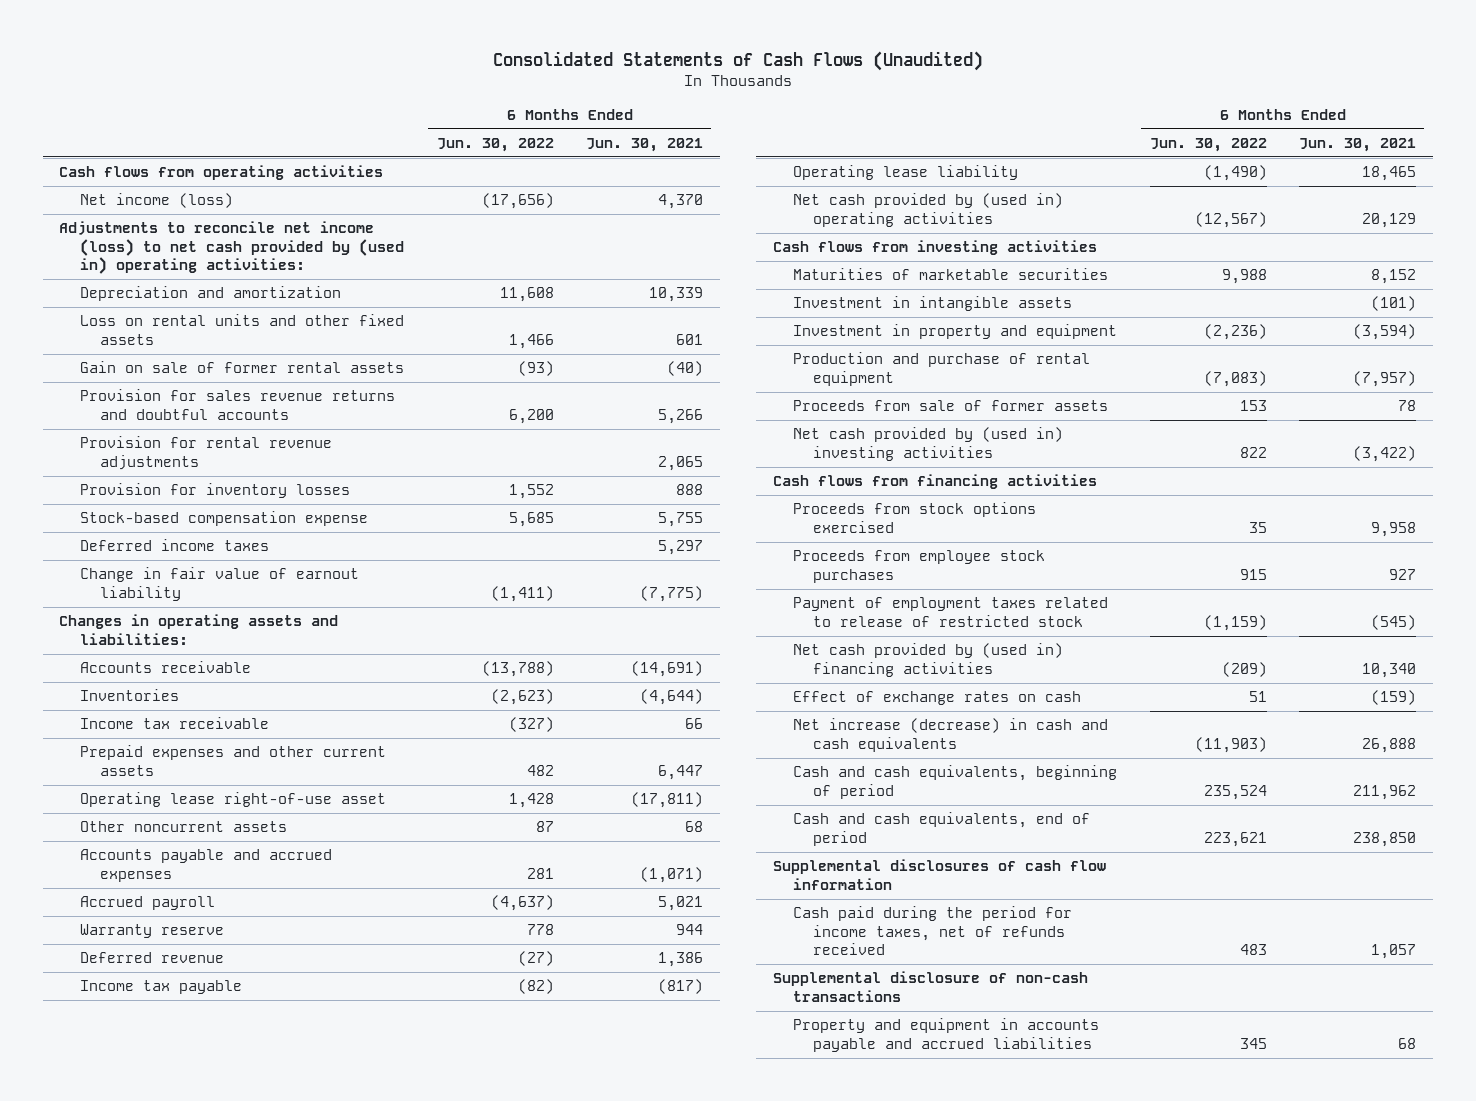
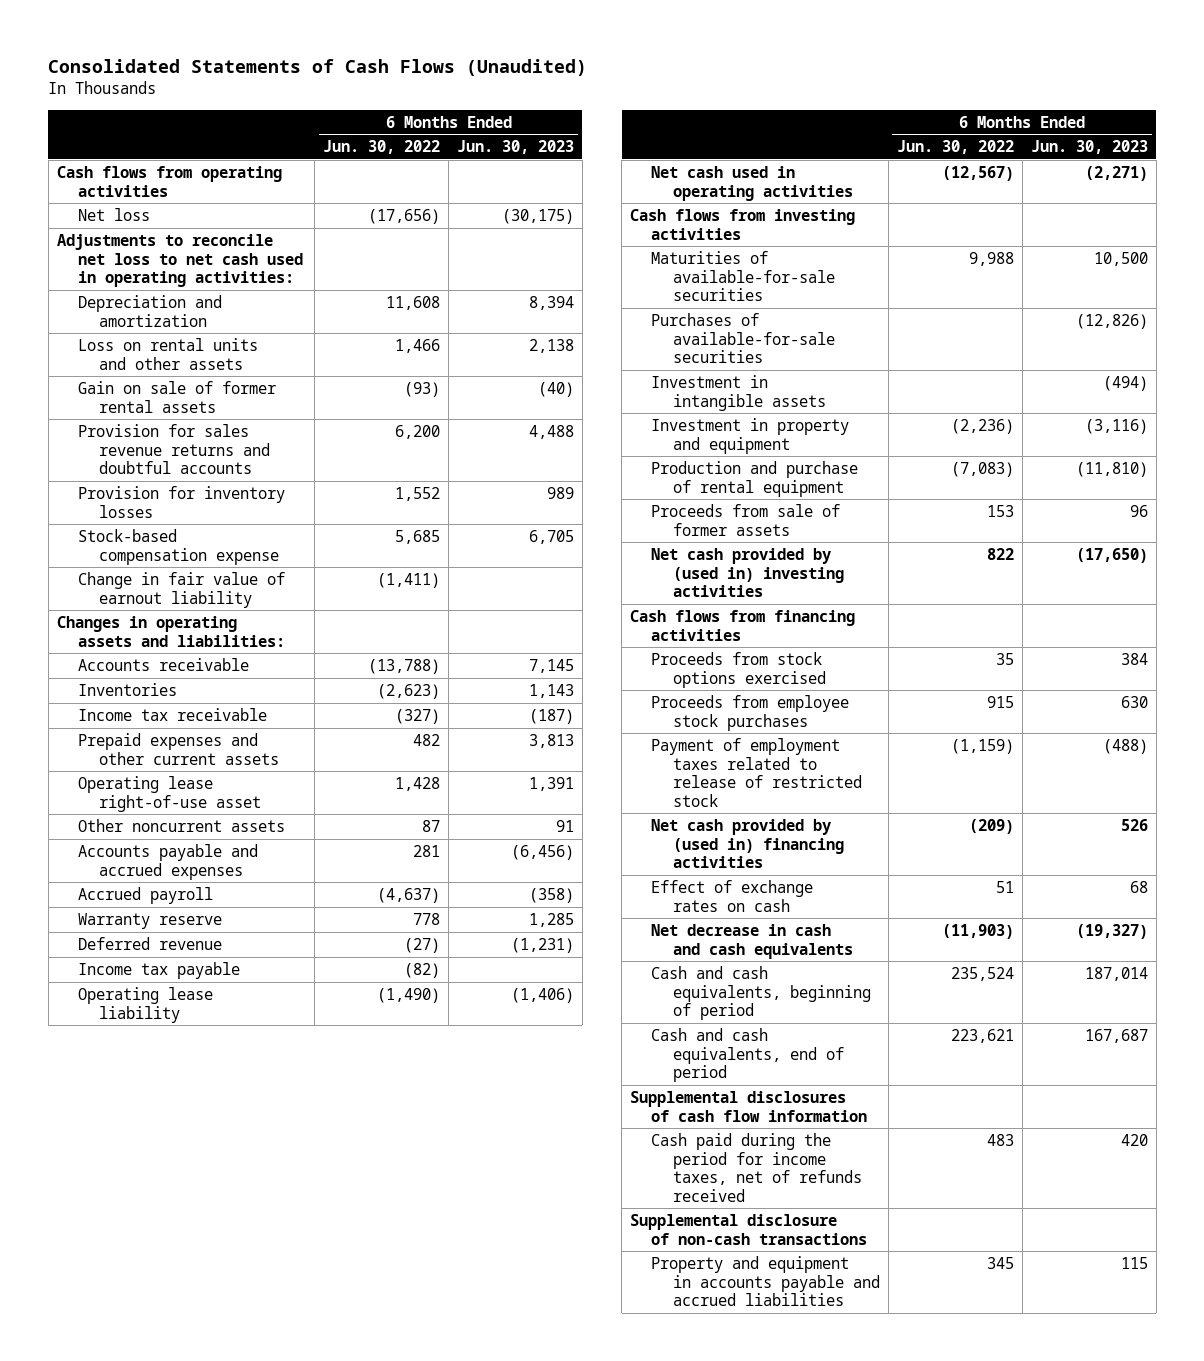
- | 6 Months Ended Jun. 30, 2022 | 6 Months Ended Jun. 30, 2021
+ | 6 Months Ended Jun. 30, 2022 | 6 Months Ended Jun. 30, 2023
- Net income (loss) | (17,656) | 4,370
- Adjustments to reconcile net income (loss) to net cash provided by (used in) operating activities:
+ Net loss | (17,656) | (30,175)
+ Adjustments to reconcile net loss to net cash used in operating activities:
- Loss on rental units and other fixed assets | 1,466 | 601
+ Loss on rental units and other assets | 1,466 | 2,138
- Provision for rental revenue adjustments | | 2,065
- Deferred income taxes | | 5,297
- Net cash provided by (used in) operating activities | (12,567) | 20,129
+ Net cash used in operating activities | (12,567) | (2,271)
- Maturities of marketable securities | 9,988 | 8,152
+ Maturities of available-for-sale securities | 9,988 | 10,500
+ Purchases of available-for-sale securities | | (12,826)
- Net increase (decrease) in cash and cash equivalents | (11,903) | 26,888
+ Net decrease in cash and cash equivalents | (11,903) | (19,327)

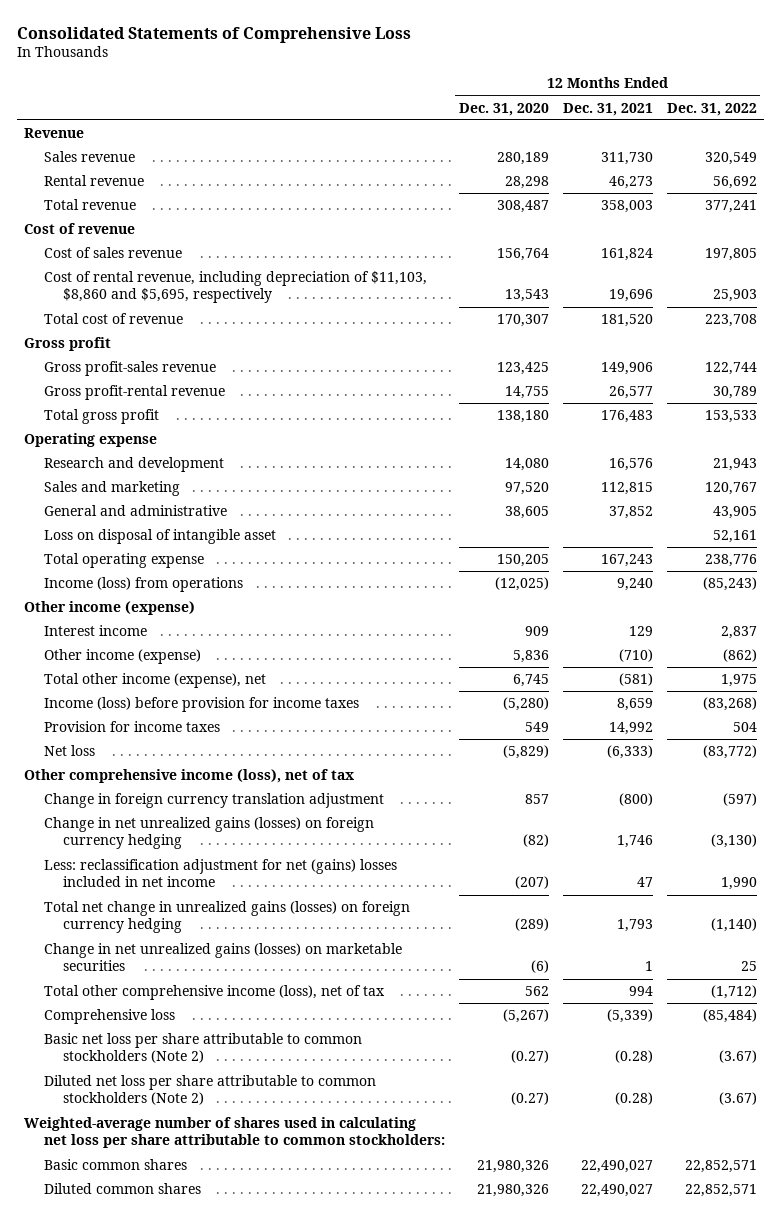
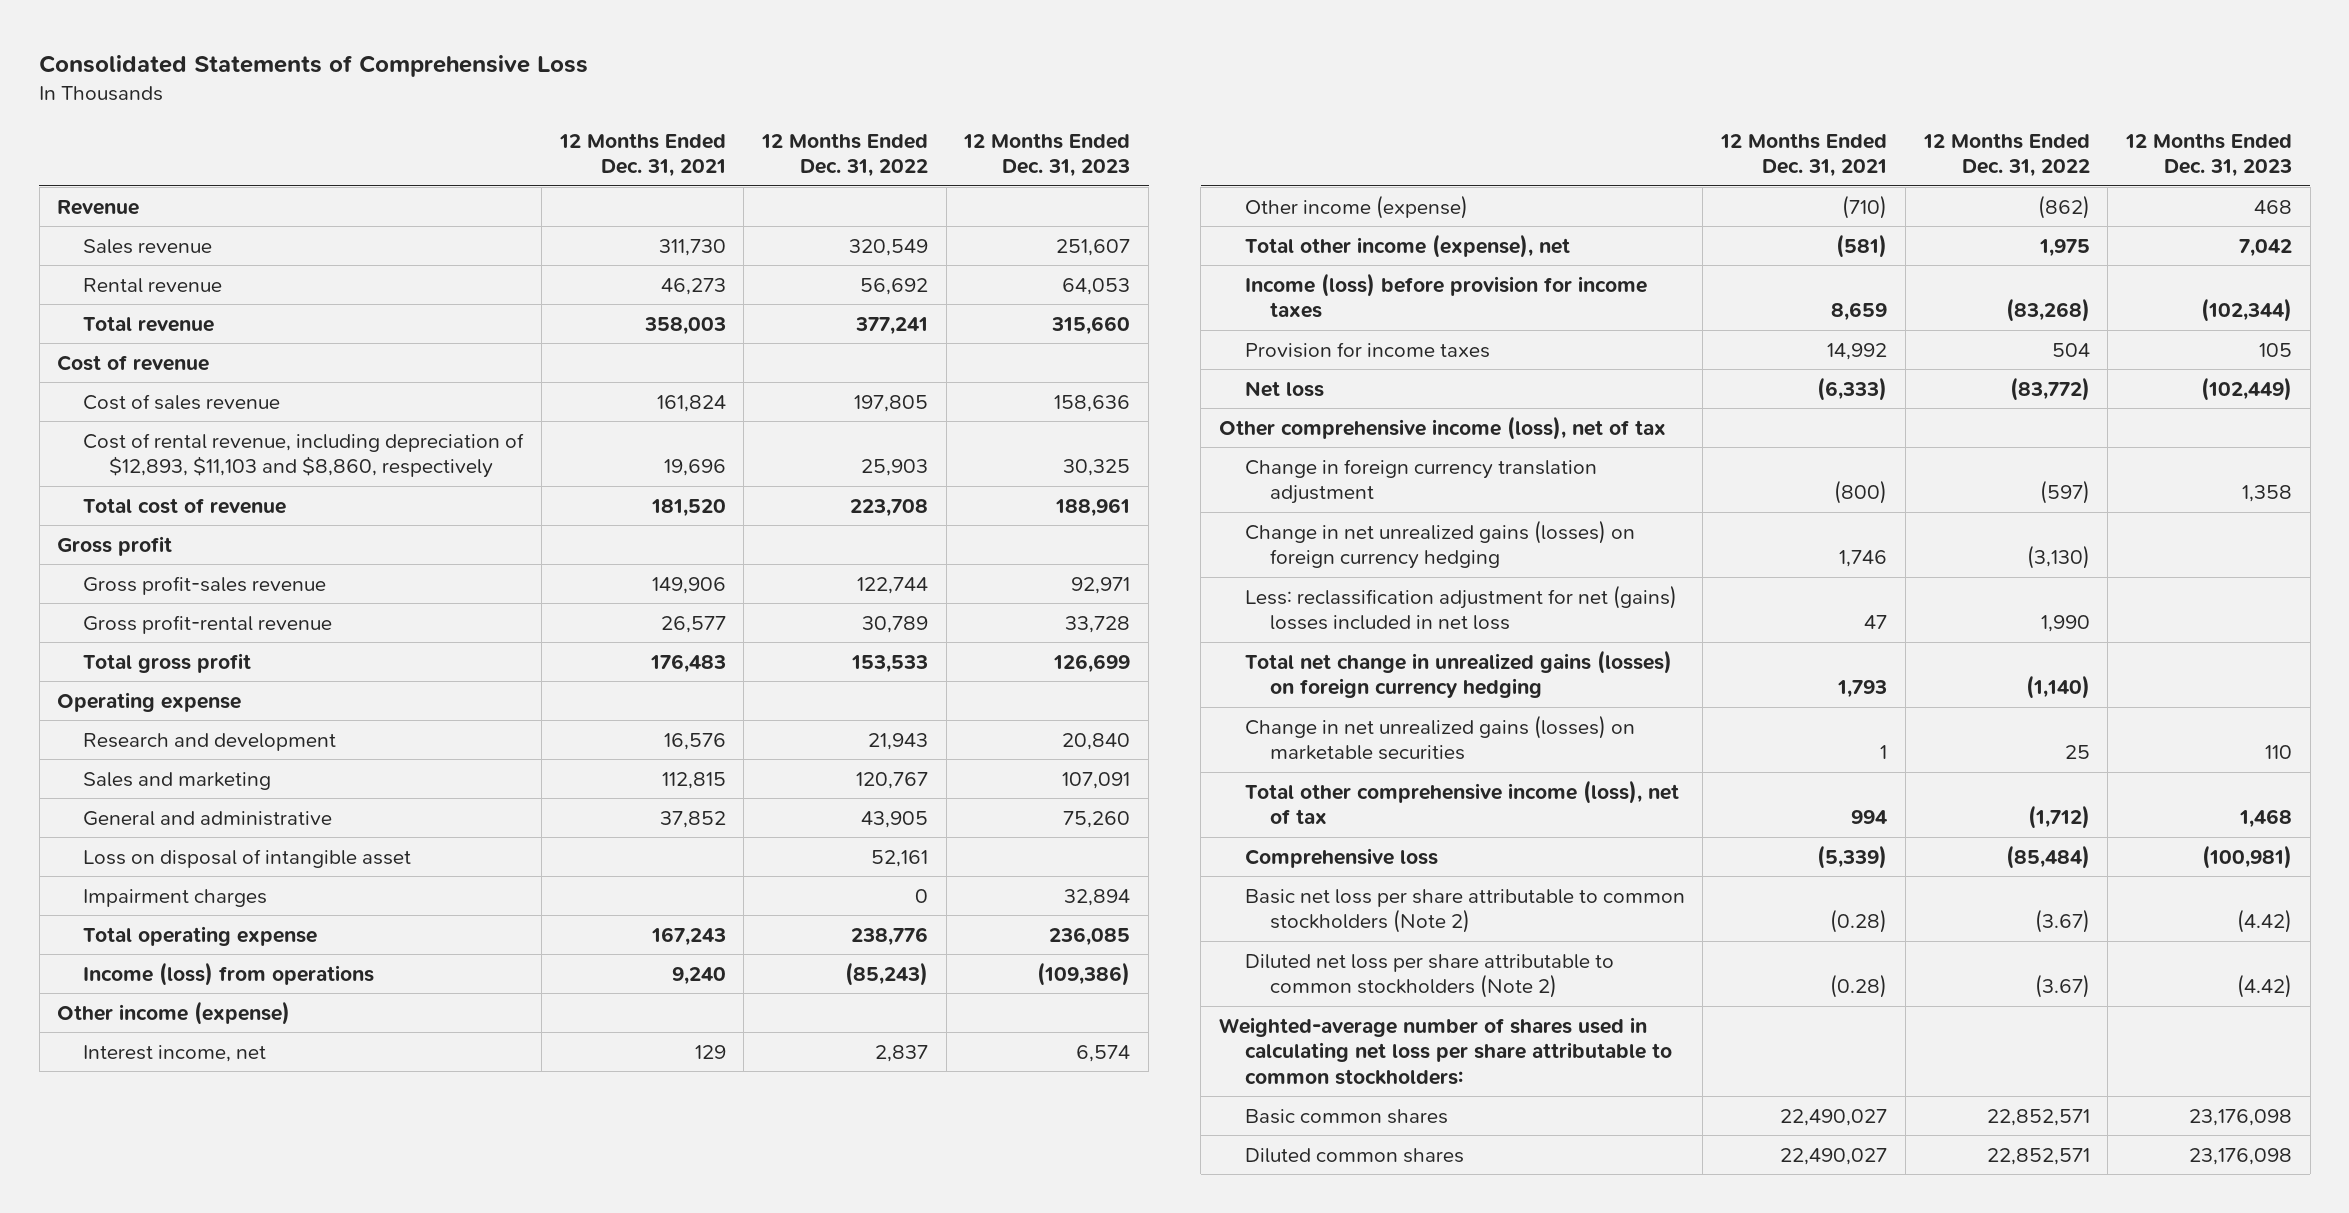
- | 12 Months Ended Dec. 31, 2020 | 12 Months Ended Dec. 31, 2021 | 12 Months Ended Dec. 31, 2022
+ | 12 Months Ended Dec. 31, 2021 | 12 Months Ended Dec. 31, 2022 | 12 Months Ended Dec. 31, 2023
- Cost of rental revenue, including depreciation of $11,103, $8,860 and $5,695, respectively | 13,543 | 19,696 | 25,903
+ Cost of rental revenue, including depreciation of $12,893, $11,103 and $8,860, respectively | 19,696 | 25,903 | 30,325
+ Impairment charges | | 0 | 32,894
- Interest income | 909 | 129 | 2,837
+ Interest income, net | 129 | 2,837 | 6,574
- Less: reclassification adjustment for net (gains) losses included in net income | (207) | 47 | 1,990
+ Less: reclassification adjustment for net (gains) losses included in net loss | 47 | 1,990 |

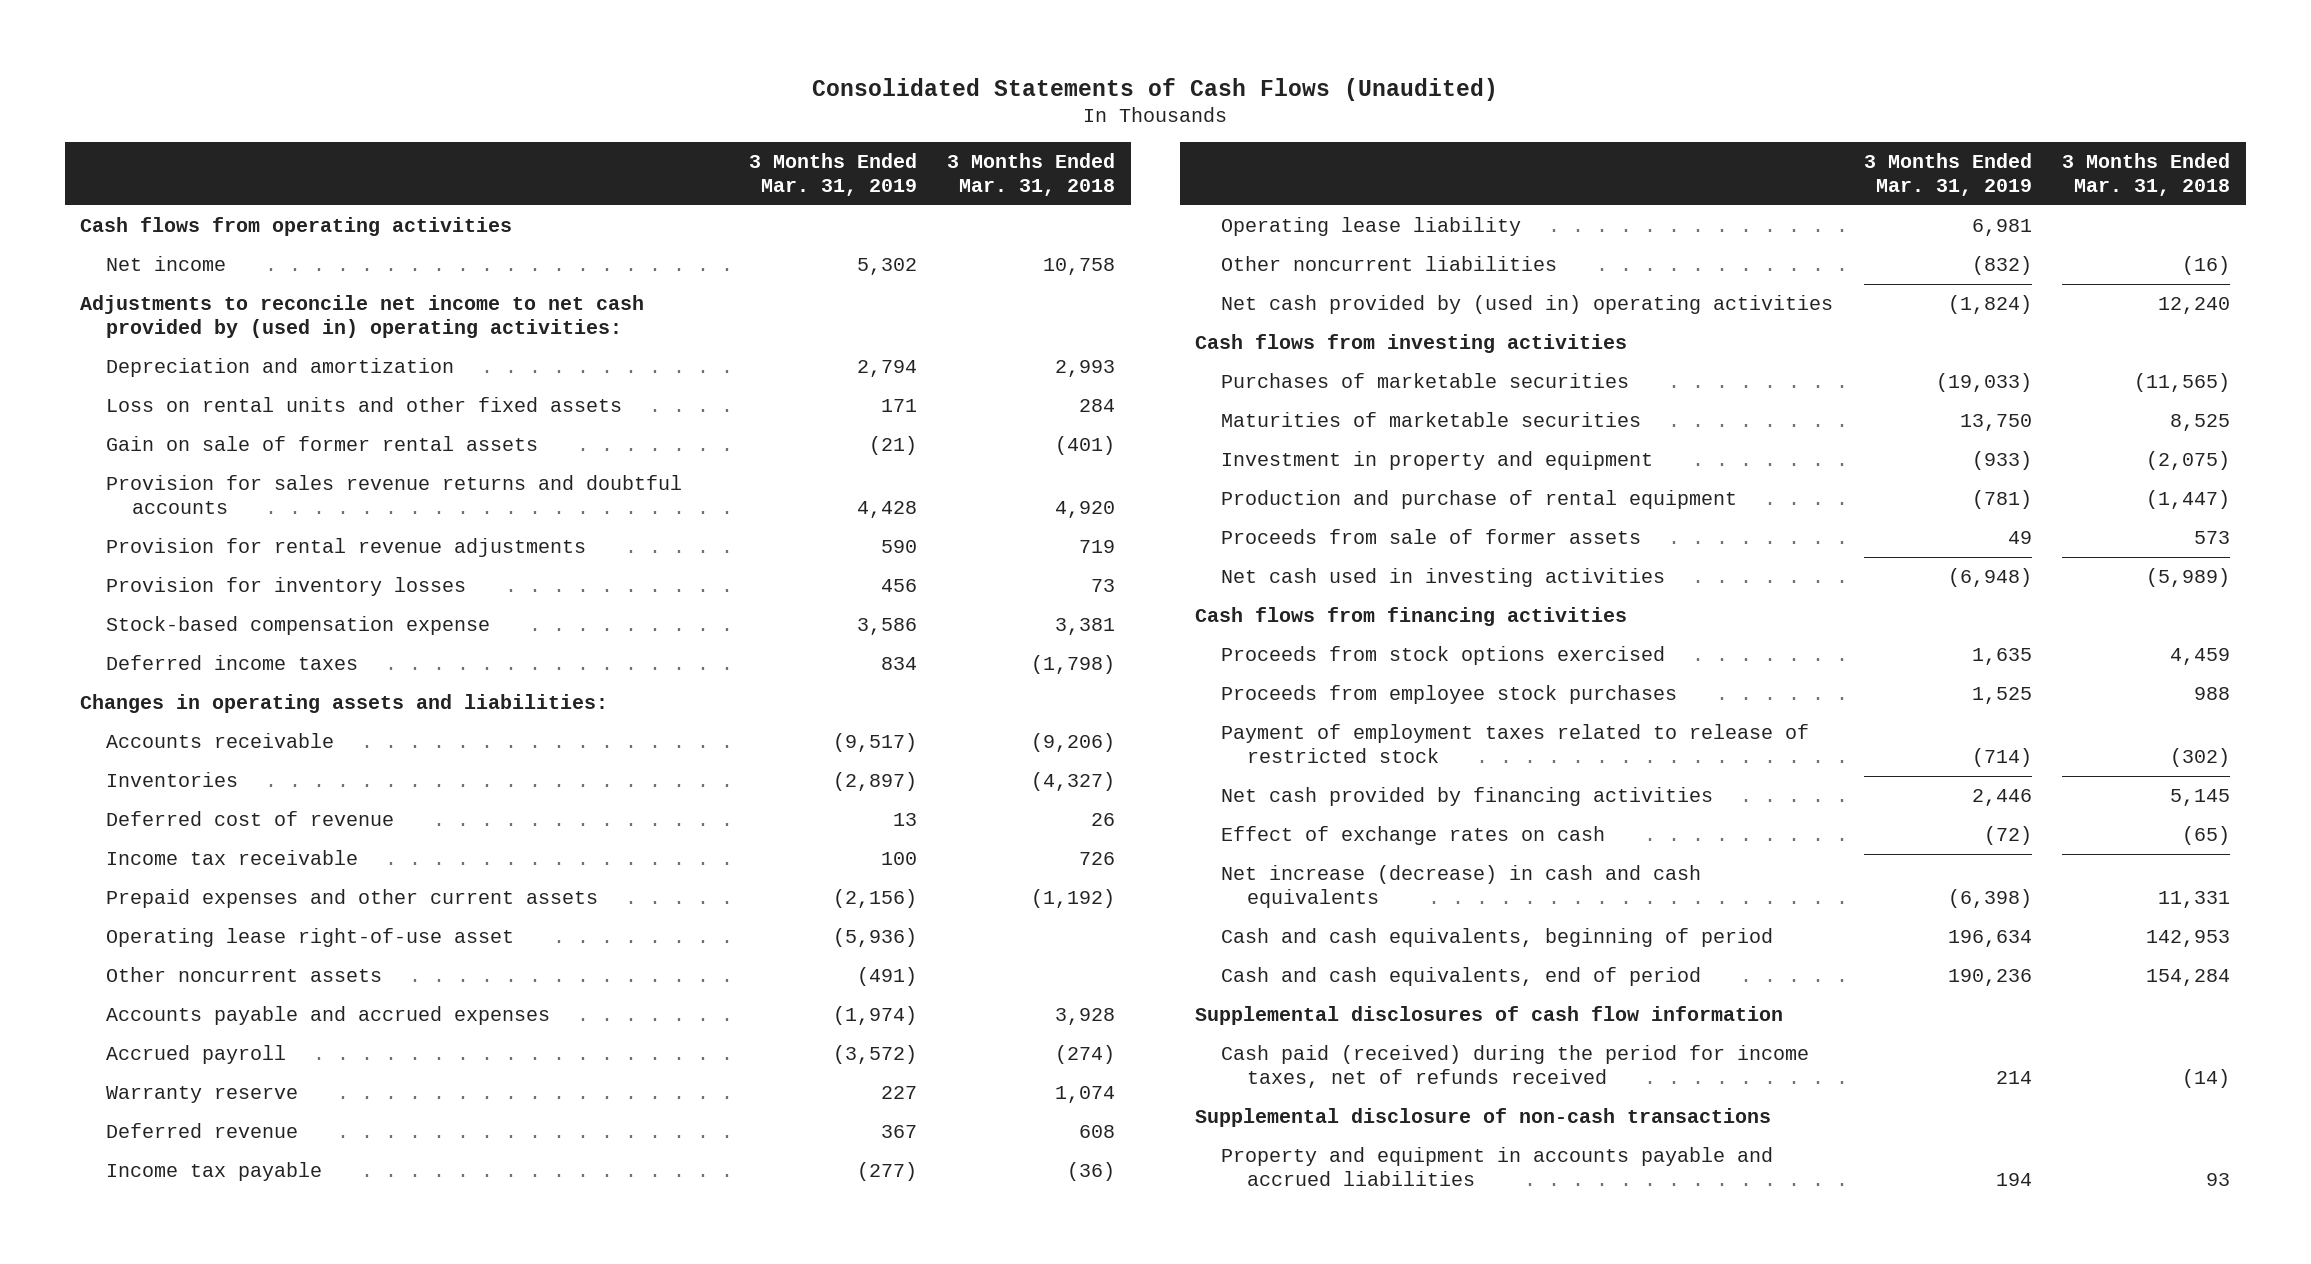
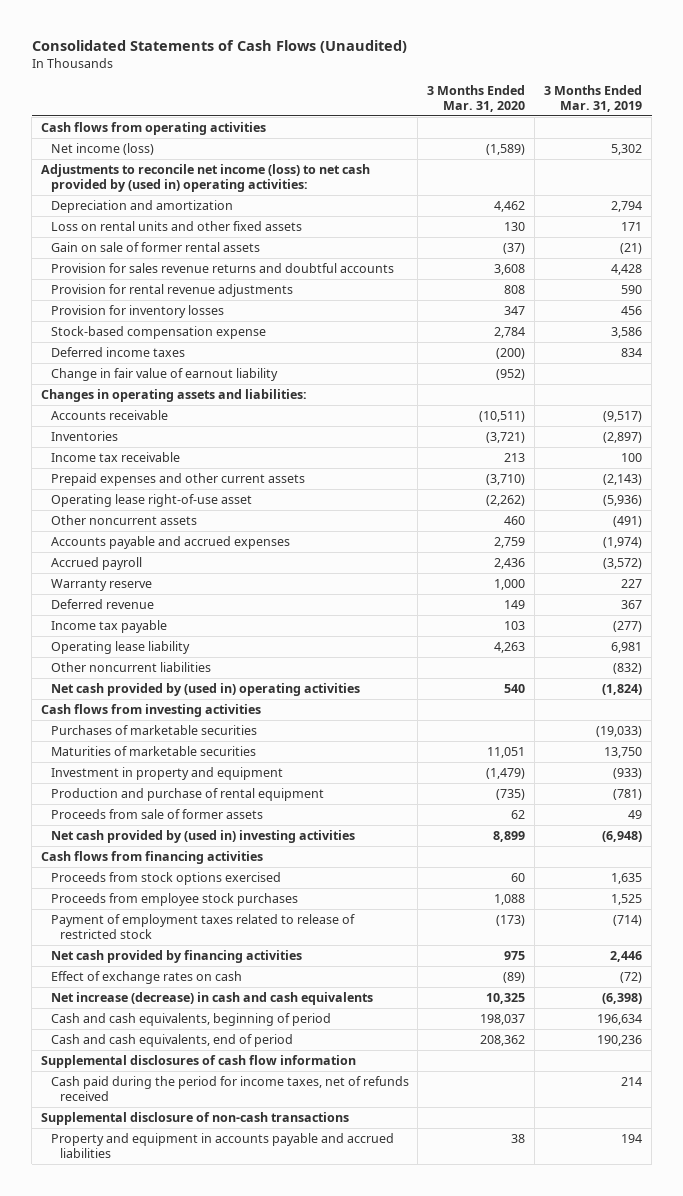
- | 3 Months Ended Mar. 31, 2019 | 3 Months Ended Mar. 31, 2018
+ | 3 Months Ended Mar. 31, 2020 | 3 Months Ended Mar. 31, 2019
- Net income | 5,302 | 10,758
- Adjustments to reconcile net income to net cash provided by (used in) operating activities:
+ Net income (loss) | (1,589) | 5,302
+ Adjustments to reconcile net income (loss) to net cash provided by (used in) operating activities:
+ Change in fair value of earnout liability | (952) |
- Deferred cost of revenue | 13 | 26
- Prepaid expenses and other current assets | (2,156) | (1,192)
+ Prepaid expenses and other current assets | (3,710) | (2,143)
- Net cash used in investing activities | (6,948) | (5,989)
+ Net cash provided by (used in) investing activities | 8,899 | (6,948)
- Cash paid (received) during the period for income taxes, net of refunds received | 214 | (14)
+ Cash paid during the period for income taxes, net of refunds received | | 214

